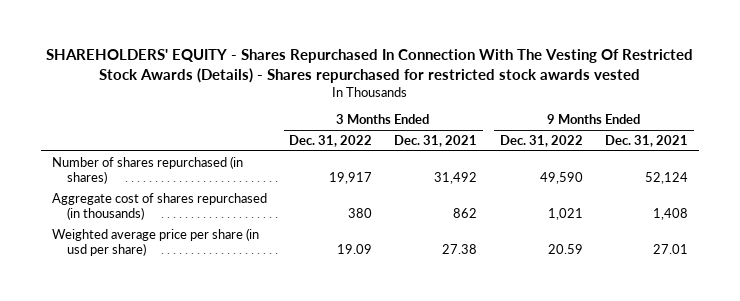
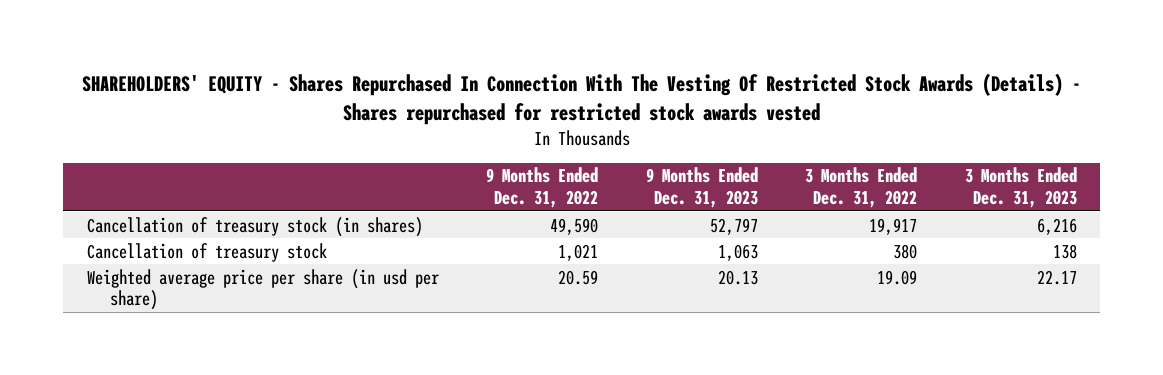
- | 3 Months Ended Dec. 31, 2022 | 3 Months Ended Dec. 31, 2021 | 9 Months Ended Dec. 31, 2022 | 9 Months Ended Dec. 31, 2021
+ | 9 Months Ended Dec. 31, 2022 | 9 Months Ended Dec. 31, 2023 | 3 Months Ended Dec. 31, 2022 | 3 Months Ended Dec. 31, 2023
- Number of shares repurchased (in shares) | 19,917 | 31,492 | 49,590 | 52,124
- Aggregate cost of shares repurchased (in thousands) | 380 | 862 | 1,021 | 1,408
+ Cancellation of treasury stock (in shares) | 49,590 | 52,797 | 19,917 | 6,216
+ Cancellation of treasury stock | 1,021 | 1,063 | 380 | 138

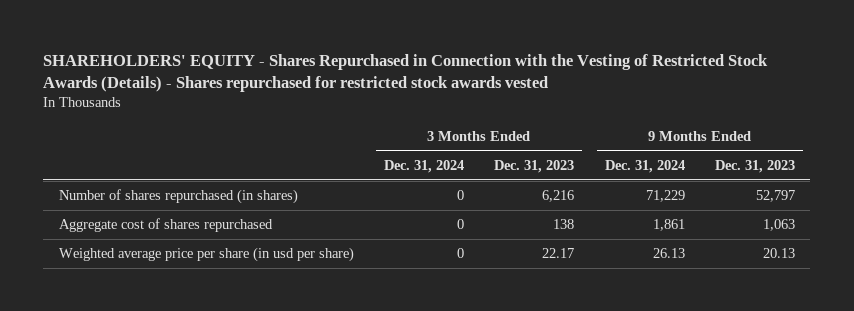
- SHAREHOLDERS' EQUITY - Shares Repurchased In Connection With The Vesting Of Restricted Stock Awards (Details) - Shares repurchased for restricted stock awards vested
+ SHAREHOLDERS' EQUITY - Shares Repurchased in Connection with the Vesting of Restricted Stock Awards (Details) - Shares repurchased for restricted stock awards vested
- | 9 Months Ended Dec. 31, 2022 | 9 Months Ended Dec. 31, 2023 | 3 Months Ended Dec. 31, 2022 | 3 Months Ended Dec. 31, 2023
+ | 3 Months Ended Dec. 31, 2024 | 3 Months Ended Dec. 31, 2023 | 9 Months Ended Dec. 31, 2024 | 9 Months Ended Dec. 31, 2023
- Cancellation of treasury stock (in shares) | 49,590 | 52,797 | 19,917 | 6,216
- Cancellation of treasury stock | 1,021 | 1,063 | 380 | 138
+ Number of shares repurchased (in shares) | 0 | 6,216 | 71,229 | 52,797
+ Aggregate cost of shares repurchased | 0 | 138 | 1,861 | 1,063

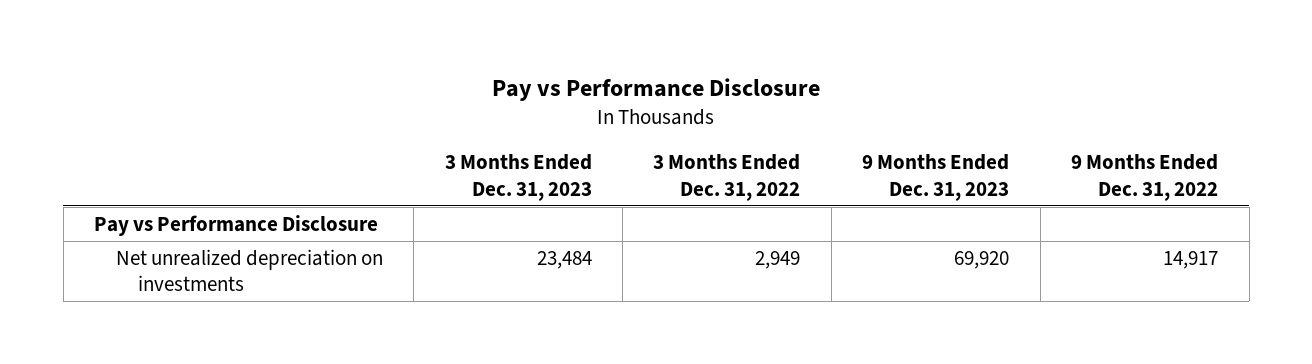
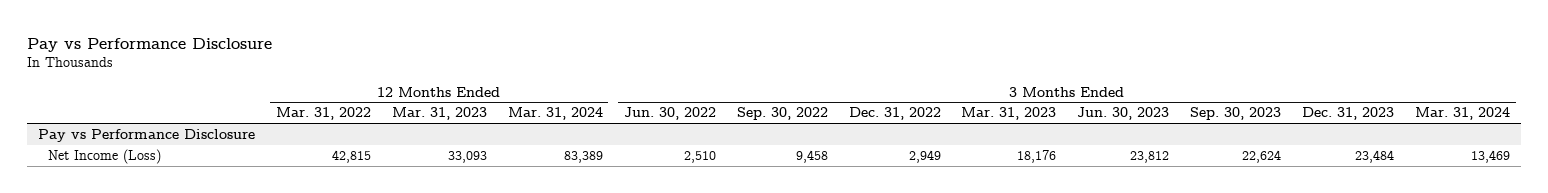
- | 3 Months Ended Dec. 31, 2023 | 3 Months Ended Dec. 31, 2022 | 9 Months Ended Dec. 31, 2023 | 9 Months Ended Dec. 31, 2022
+ | 12 Months Ended Mar. 31, 2022 | 12 Months Ended Mar. 31, 2023 | 12 Months Ended Mar. 31, 2024 | 3 Months Ended Jun. 30, 2022 | 3 Months Ended Sep. 30, 2022 | 3 Months Ended Dec. 31, 2022 | 3 Months Ended Mar. 31, 2023 | 3 Months Ended Jun. 30, 2023 | 3 Months Ended Sep. 30, 2023 | 3 Months Ended Dec. 31, 2023 | 3 Months Ended Mar. 31, 2024
- Net unrealized depreciation on investments | 23,484 | 2,949 | 69,920 | 14,917
+ Net Income (Loss) | 42,815 | 33,093 | 83,389 | 2,510 | 9,458 | 2,949 | 18,176 | 23,812 | 22,624 | 23,484 | 13,469

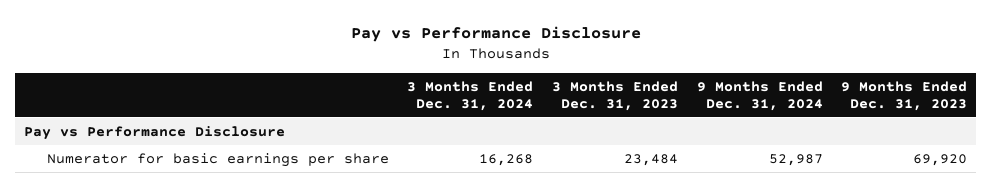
- | 12 Months Ended Mar. 31, 2022 | 12 Months Ended Mar. 31, 2023 | 12 Months Ended Mar. 31, 2024 | 3 Months Ended Jun. 30, 2022 | 3 Months Ended Sep. 30, 2022 | 3 Months Ended Dec. 31, 2022 | 3 Months Ended Mar. 31, 2023 | 3 Months Ended Jun. 30, 2023 | 3 Months Ended Sep. 30, 2023 | 3 Months Ended Dec. 31, 2023 | 3 Months Ended Mar. 31, 2024
+ | 3 Months Ended Dec. 31, 2024 | 3 Months Ended Dec. 31, 2023 | 9 Months Ended Dec. 31, 2024 | 9 Months Ended Dec. 31, 2023
- Net Income (Loss) | 42,815 | 33,093 | 83,389 | 2,510 | 9,458 | 2,949 | 18,176 | 23,812 | 22,624 | 23,484 | 13,469
+ Numerator for basic earnings per share | 16,268 | 23,484 | 52,987 | 69,920

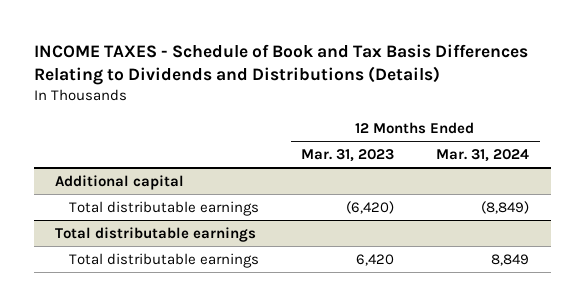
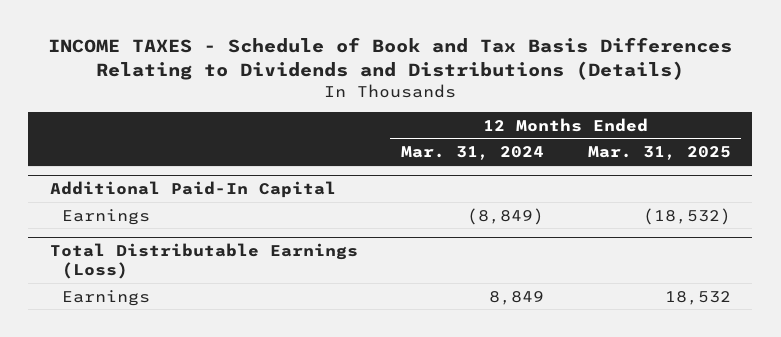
- | 12 Months Ended Mar. 31, 2023 | 12 Months Ended Mar. 31, 2024
+ | 12 Months Ended Mar. 31, 2024 | 12 Months Ended Mar. 31, 2025
- Additional capital
- Total distributable earnings | (6,420) | (8,849)
- Total distributable earnings
- Total distributable earnings | 6,420 | 8,849
+ Additional Paid-In Capital
+ Earnings | (8,849) | (18,532)
+ Total Distributable Earnings (Loss)
+ Earnings | 8,849 | 18,532

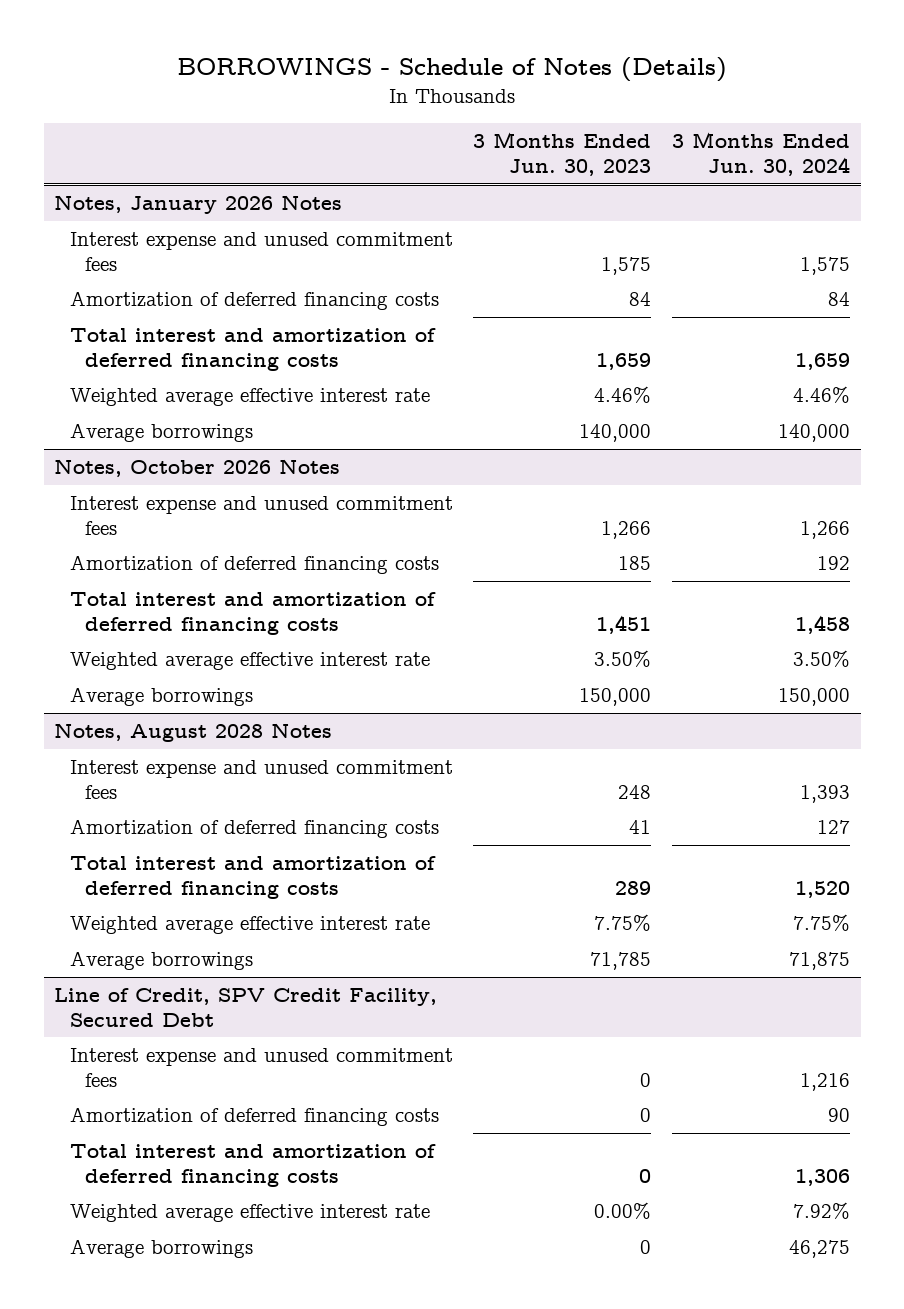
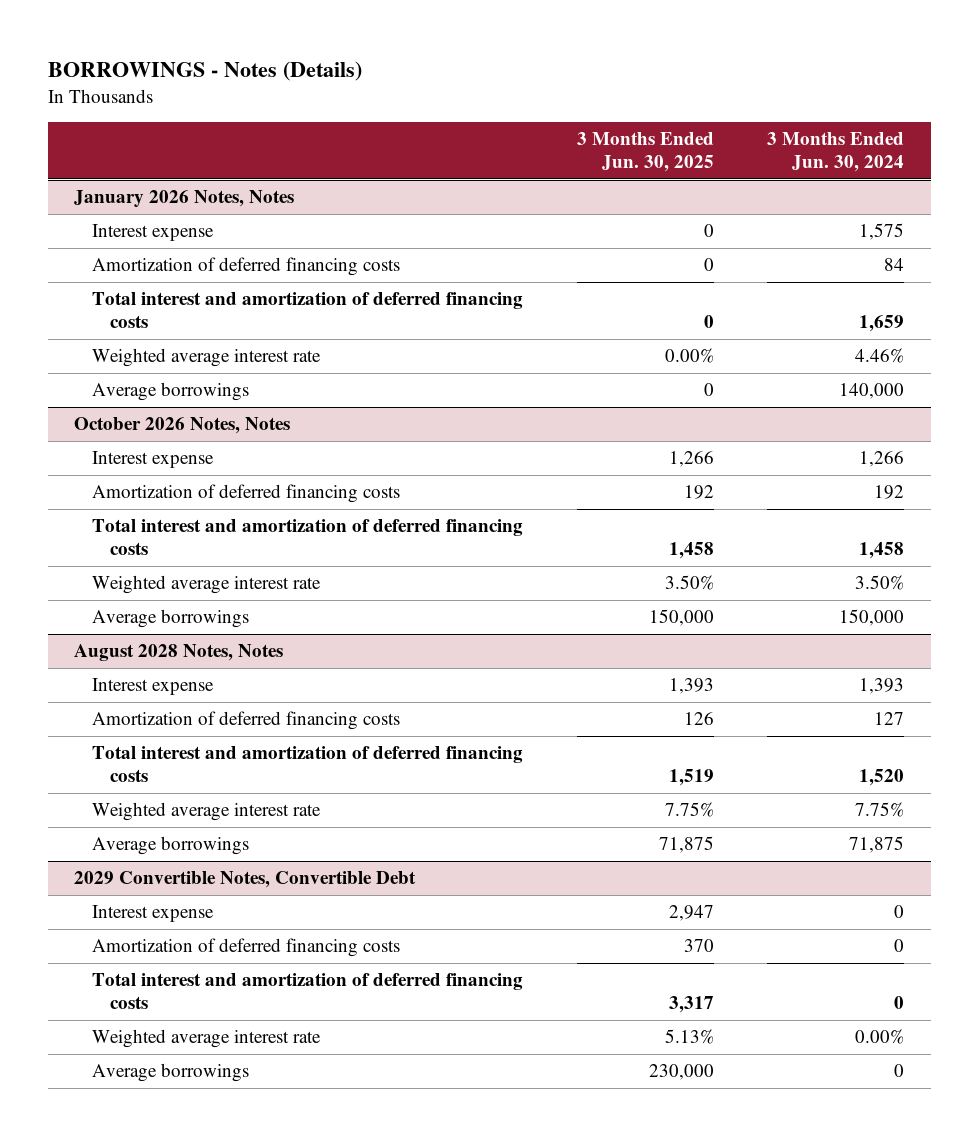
- BORROWINGS - Schedule of Notes (Details)
+ BORROWINGS - Notes (Details)
- | 3 Months Ended Jun. 30, 2023 | 3 Months Ended Jun. 30, 2024
+ | 3 Months Ended Jun. 30, 2025 | 3 Months Ended Jun. 30, 2024
- Notes, January 2026 Notes
- Interest expense and unused commitment fees | 1,575 | 1,575
+ January 2026 Notes, Notes
+ Interest expense | 0 | 1,575
- Weighted average effective interest rate | 4.46% | 4.46%
+ Weighted average interest rate | 0.00% | 4.46%
- Notes, October 2026 Notes
- Interest expense and unused commitment fees | 1,266 | 1,266
+ October 2026 Notes, Notes
+ Interest expense | 1,266 | 1,266
- Weighted average effective interest rate | 3.50% | 3.50%
+ Weighted average interest rate | 3.50% | 3.50%
- Notes, August 2028 Notes
- Interest expense and unused commitment fees | 248 | 1,393
+ August 2028 Notes, Notes
+ Interest expense | 1,393 | 1,393
- Weighted average effective interest rate | 7.75% | 7.75%
+ Weighted average interest rate | 7.75% | 7.75%
- Line of Credit, SPV Credit Facility, Secured Debt
- Interest expense and unused commitment fees | 0 | 1,216
- Amortization of deferred financing costs | 0 | 90
- Total interest and amortization of deferred financing costs | 0 | 1,306
- Weighted average effective interest rate | 0.00% | 7.92%
- Average borrowings | 0 | 46,275
+ 2029 Convertible Notes, Convertible Debt
+ Interest expense | 2,947 | 0
+ Amortization of deferred financing costs | 370 | 0
+ Total interest and amortization of deferred financing costs | 3,317 | 0
+ Weighted average interest rate | 5.13% | 0.00%
+ Average borrowings | 230,000 | 0

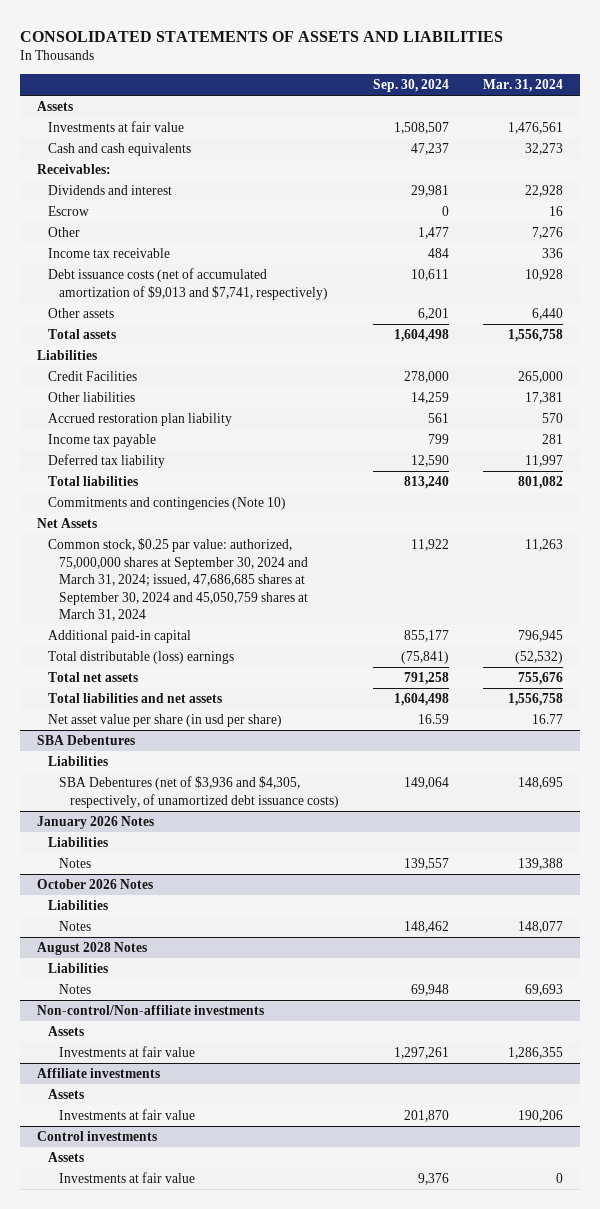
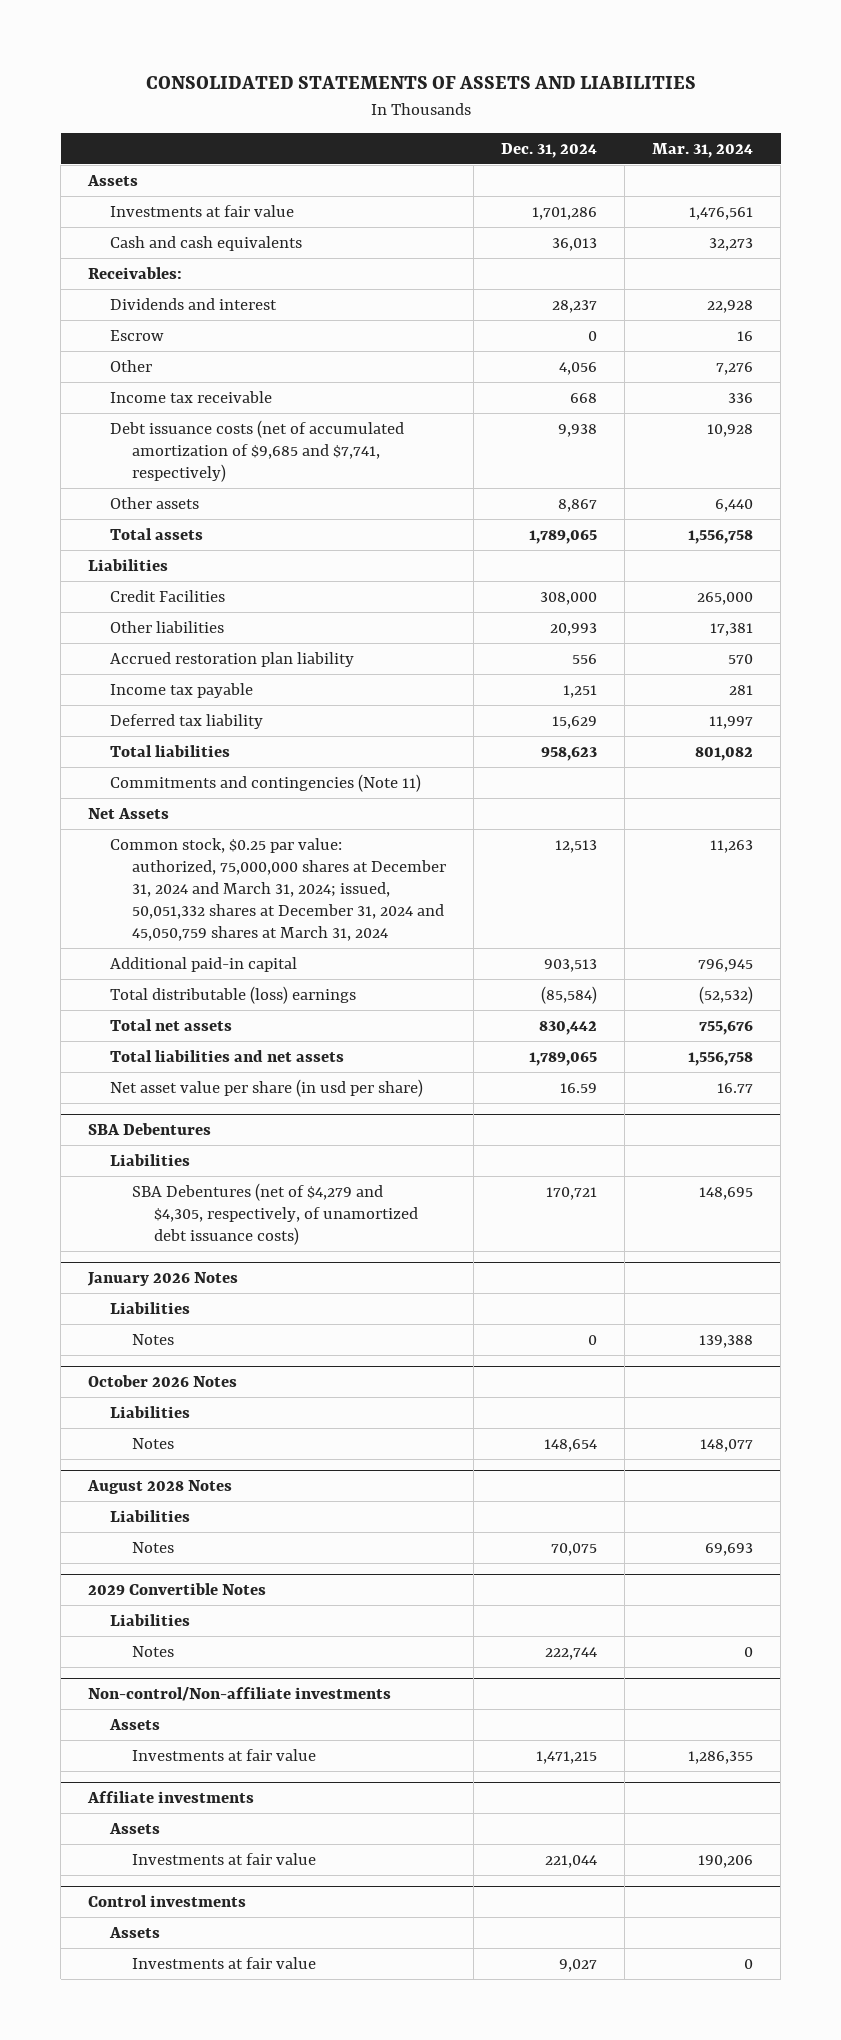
- | Sep. 30, 2024 | Mar. 31, 2024
+ | Dec. 31, 2024 | Mar. 31, 2024
- Debt issuance costs (net of accumulated amortization of $9,013 and $7,741, respectively) | 10,611 | 10,928
+ Debt issuance costs (net of accumulated amortization of $9,685 and $7,741, respectively) | 9,938 | 10,928
- Commitments and contingencies (Note 10)
+ Commitments and contingencies (Note 11)
- Common stock, $0.25 par value: authorized, 75,000,000 shares at September 30, 2024 and March 31, 2024; issued, 47,686,685 shares at September 30, 2024 and 45,050,759 shares at March 31, 2024 | 11,922 | 11,263
+ Common stock, $0.25 par value: authorized, 75,000,000 shares at December 31, 2024 and March 31, 2024; issued, 50,051,332 shares at December 31, 2024 and 45,050,759 shares at March 31, 2024 | 12,513 | 11,263
@ SBA Debentures
- SBA Debentures (net of $3,936 and $4,305, respectively, of unamortized debt issuance costs) | 149,064 | 148,695
+ SBA Debentures (net of $4,279 and $4,305, respectively, of unamortized debt issuance costs) | 170,721 | 148,695
+ 2029 Convertible Notes
+ Liabilities
+ Notes | 222,744 | 0

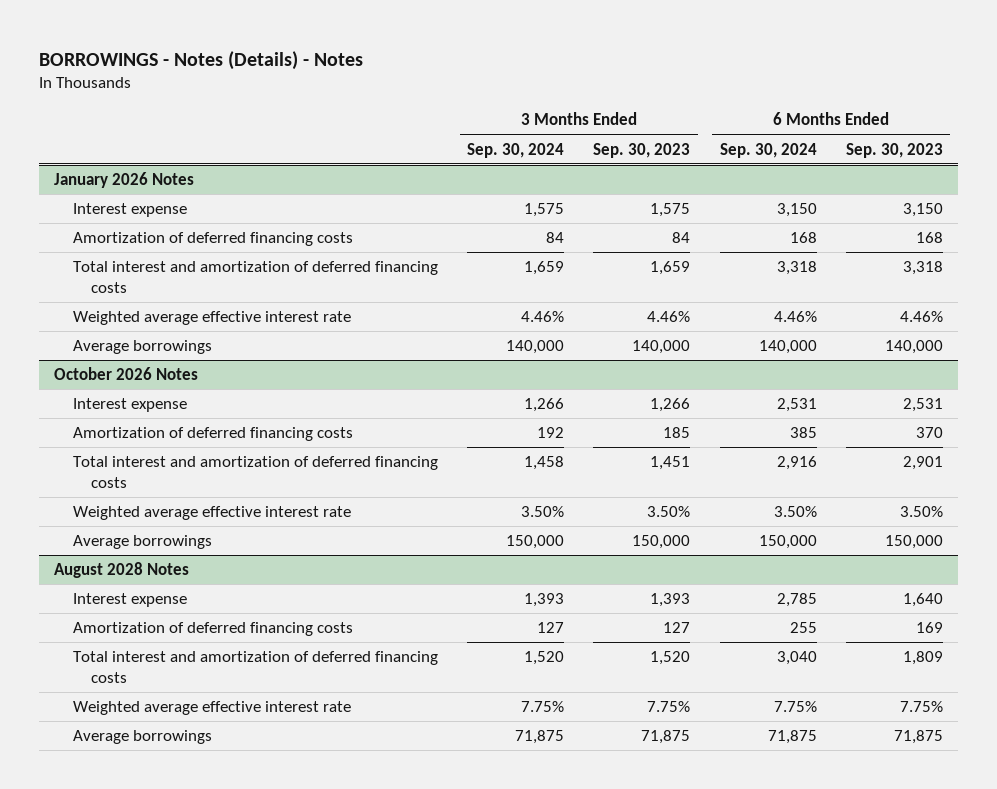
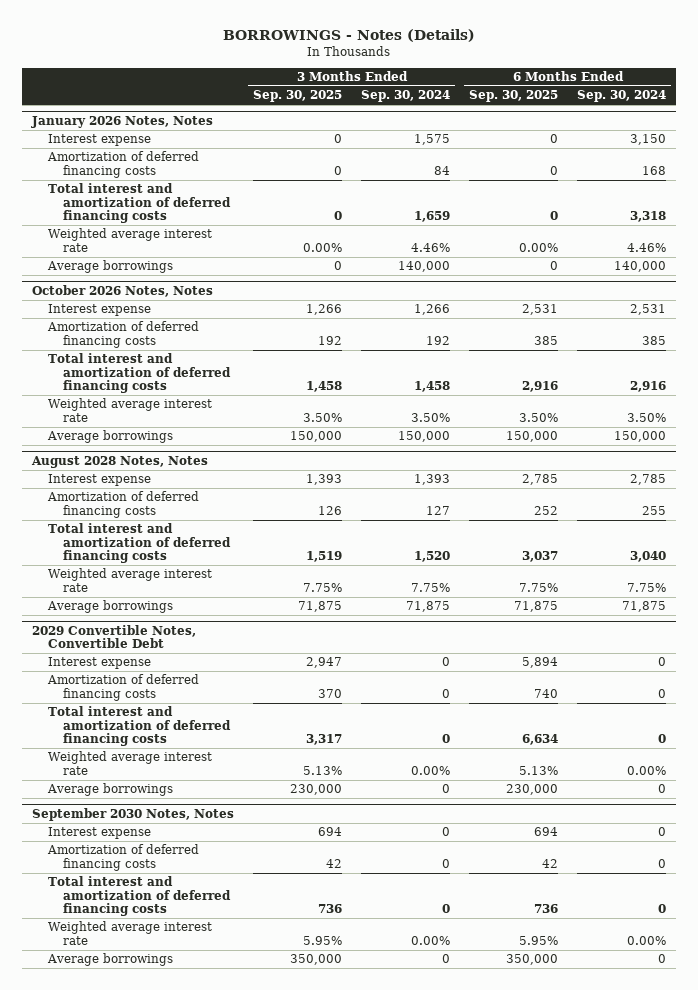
- BORROWINGS - Notes (Details) - Notes
+ BORROWINGS - Notes (Details)
- | 3 Months Ended Sep. 30, 2024 | 3 Months Ended Sep. 30, 2023 | 6 Months Ended Sep. 30, 2024 | 6 Months Ended Sep. 30, 2023
+ | 3 Months Ended Sep. 30, 2025 | 3 Months Ended Sep. 30, 2024 | 6 Months Ended Sep. 30, 2025 | 6 Months Ended Sep. 30, 2024
- January 2026 Notes
+ January 2026 Notes, Notes
- Weighted average effective interest rate | 4.46% | 4.46% | 4.46% | 4.46%
+ Weighted average interest rate | 0.00% | 4.46% | 0.00% | 4.46%
- October 2026 Notes
+ October 2026 Notes, Notes
- Weighted average effective interest rate | 3.50% | 3.50% | 3.50% | 3.50%
+ Weighted average interest rate | 3.50% | 3.50% | 3.50% | 3.50%
- August 2028 Notes
+ August 2028 Notes, Notes
- Weighted average effective interest rate | 7.75% | 7.75% | 7.75% | 7.75%
+ Weighted average interest rate | 7.75% | 7.75% | 7.75% | 7.75%
+ 2029 Convertible Notes, Convertible Debt
+ Interest expense | 2,947 | 0 | 5,894 | 0
+ Amortization of deferred financing costs | 370 | 0 | 740 | 0
+ Total interest and amortization of deferred financing costs | 3,317 | 0 | 6,634 | 0
+ Weighted average interest rate | 5.13% | 0.00% | 5.13% | 0.00%
+ Average borrowings | 230,000 | 0 | 230,000 | 0
+ September 2030 Notes, Notes
+ Interest expense | 694 | 0 | 694 | 0
+ Amortization of deferred financing costs | 42 | 0 | 42 | 0
+ Total interest and amortization of deferred financing costs | 736 | 0 | 736 | 0
+ Weighted average interest rate | 5.95% | 0.00% | 5.95% | 0.00%
+ Average borrowings | 350,000 | 0 | 350,000 | 0

